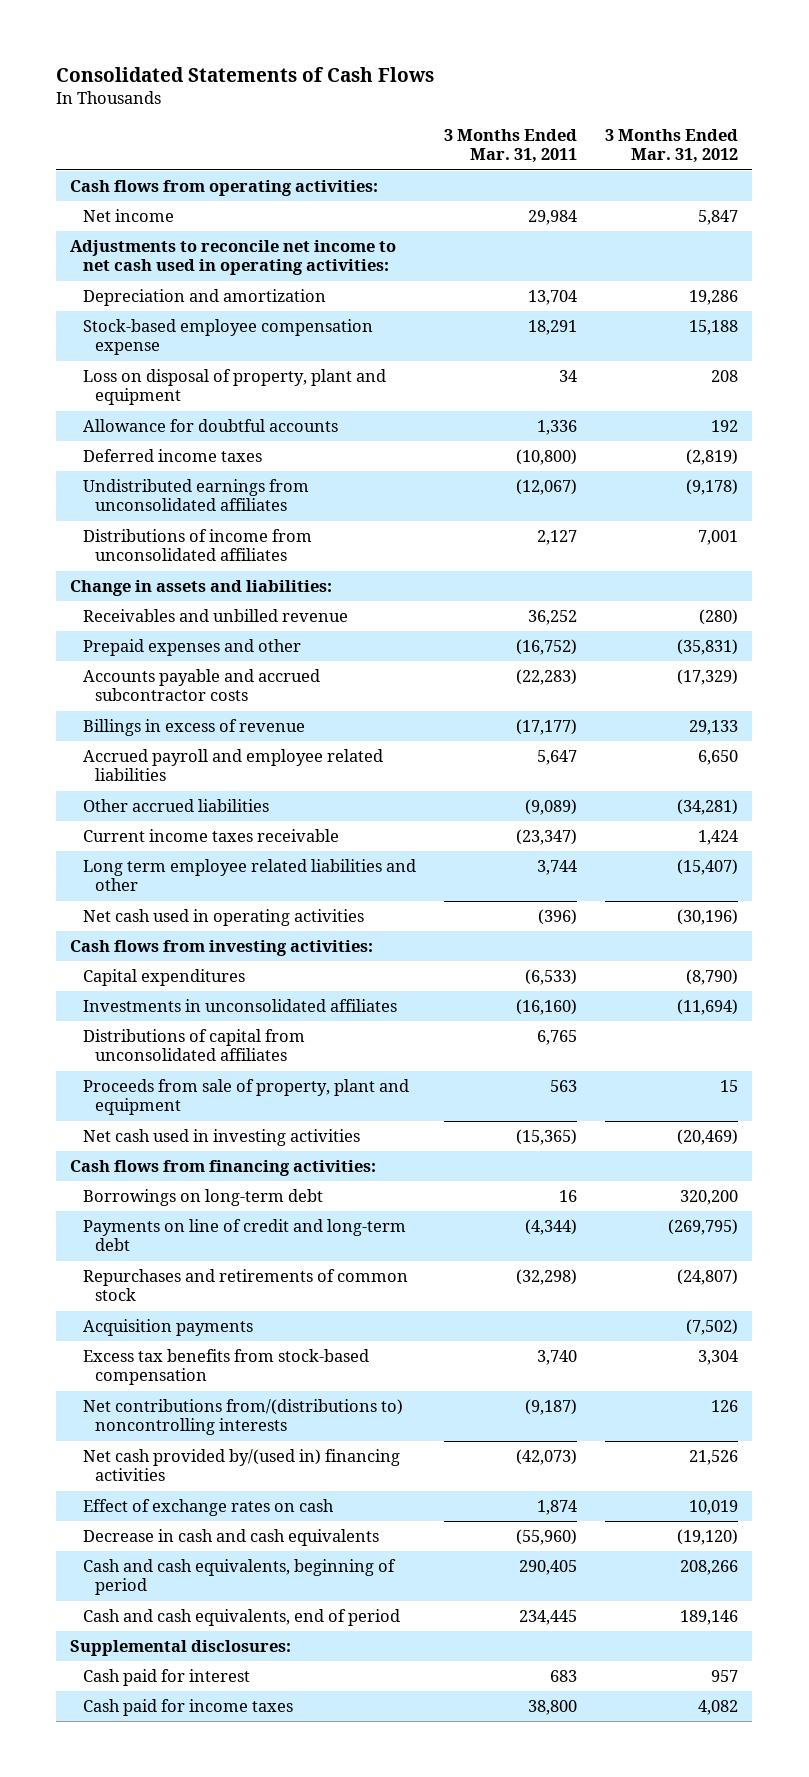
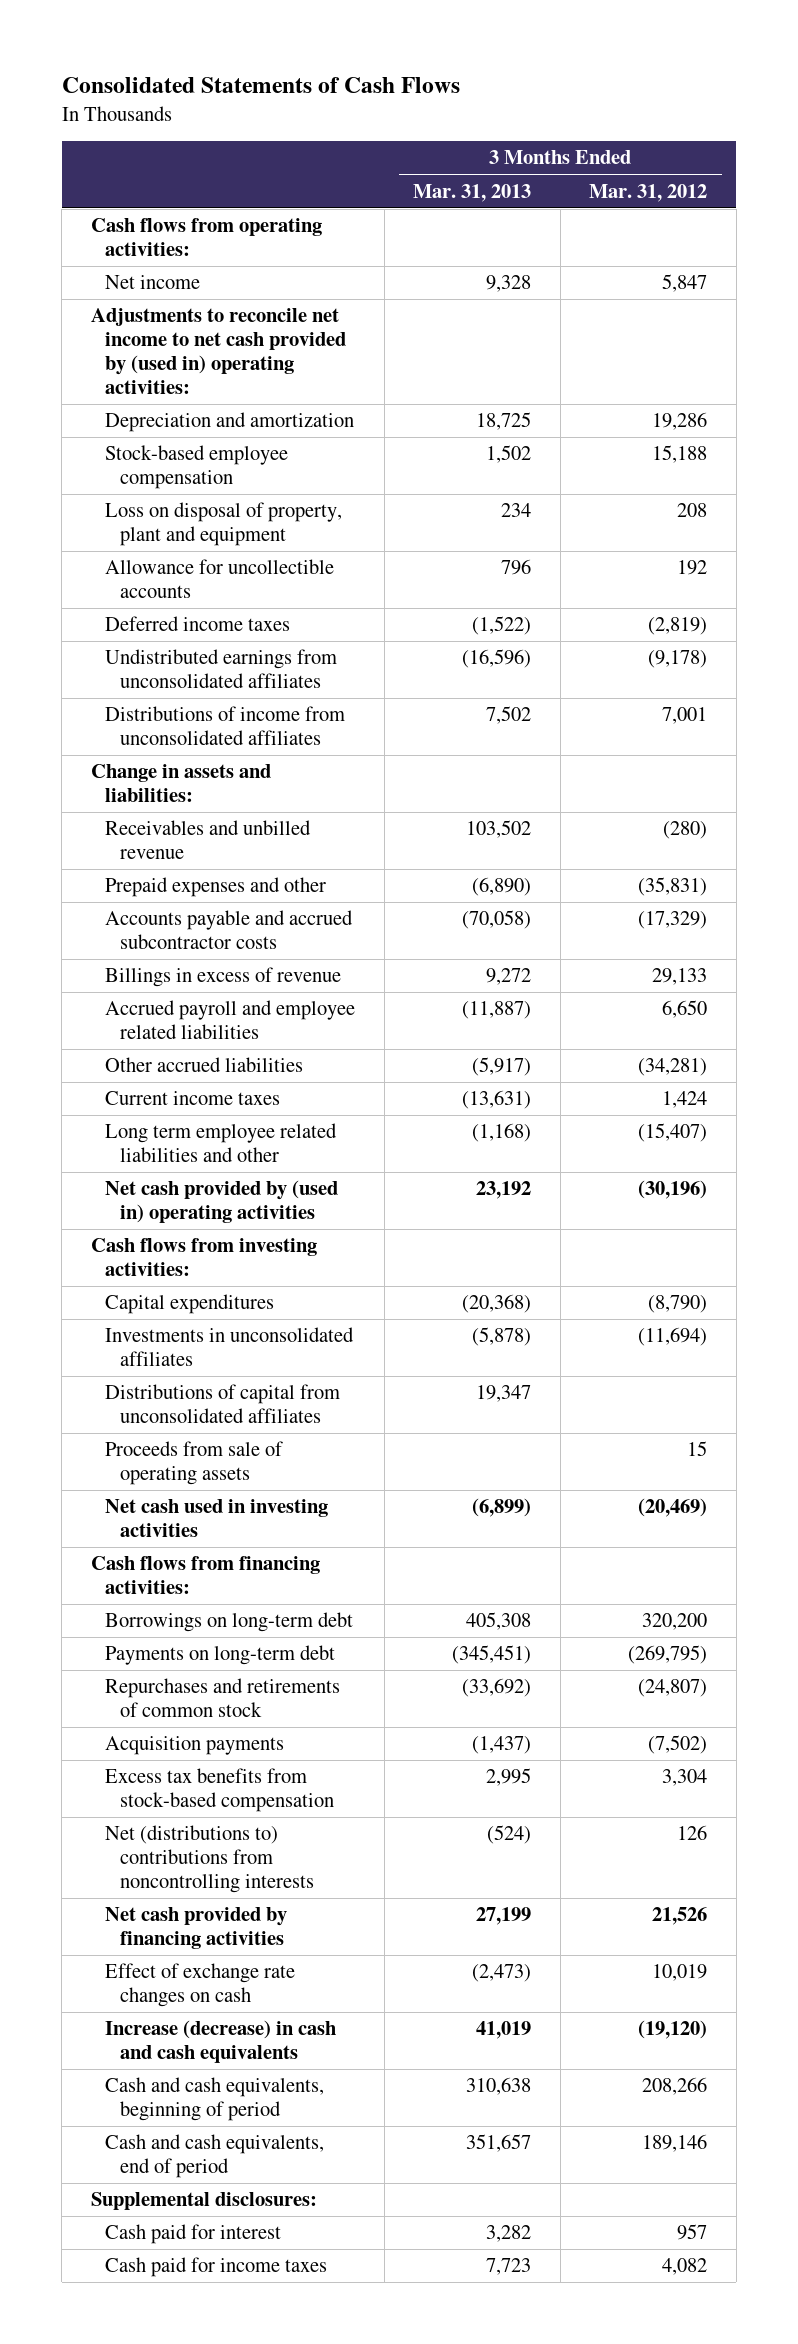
- | 3 Months Ended Mar. 31, 2011 | 3 Months Ended Mar. 31, 2012
+ | 3 Months Ended Mar. 31, 2013 | 3 Months Ended Mar. 31, 2012
- Adjustments to reconcile net income to net cash used in operating activities:
+ Adjustments to reconcile net income to net cash provided by (used in) operating activities:
- Stock-based employee compensation expense | 18,291 | 15,188
+ Stock-based employee compensation | 1,502 | 15,188
- Allowance for doubtful accounts | 1,336 | 192
+ Allowance for uncollectible accounts | 796 | 192
- Current income taxes receivable | (23,347) | 1,424
+ Current income taxes | (13,631) | 1,424
- Net cash used in operating activities | (396) | (30,196)
+ Net cash provided by (used in) operating activities | 23,192 | (30,196)
- Proceeds from sale of property, plant and equipment | 563 | 15
+ Proceeds from sale of operating assets | | 15
- Payments on line of credit and long-term debt | (4,344) | (269,795)
+ Payments on long-term debt | (345,451) | (269,795)
- Net contributions from/(distributions to) noncontrolling interests | (9,187) | 126
- Net cash provided by/(used in) financing activities | (42,073) | 21,526
- Effect of exchange rates on cash | 1,874 | 10,019
- Decrease in cash and cash equivalents | (55,960) | (19,120)
+ Net (distributions to) contributions from noncontrolling interests | (524) | 126
+ Net cash provided by financing activities | 27,199 | 21,526
+ Effect of exchange rate changes on cash | (2,473) | 10,019
+ Increase (decrease) in cash and cash equivalents | 41,019 | (19,120)

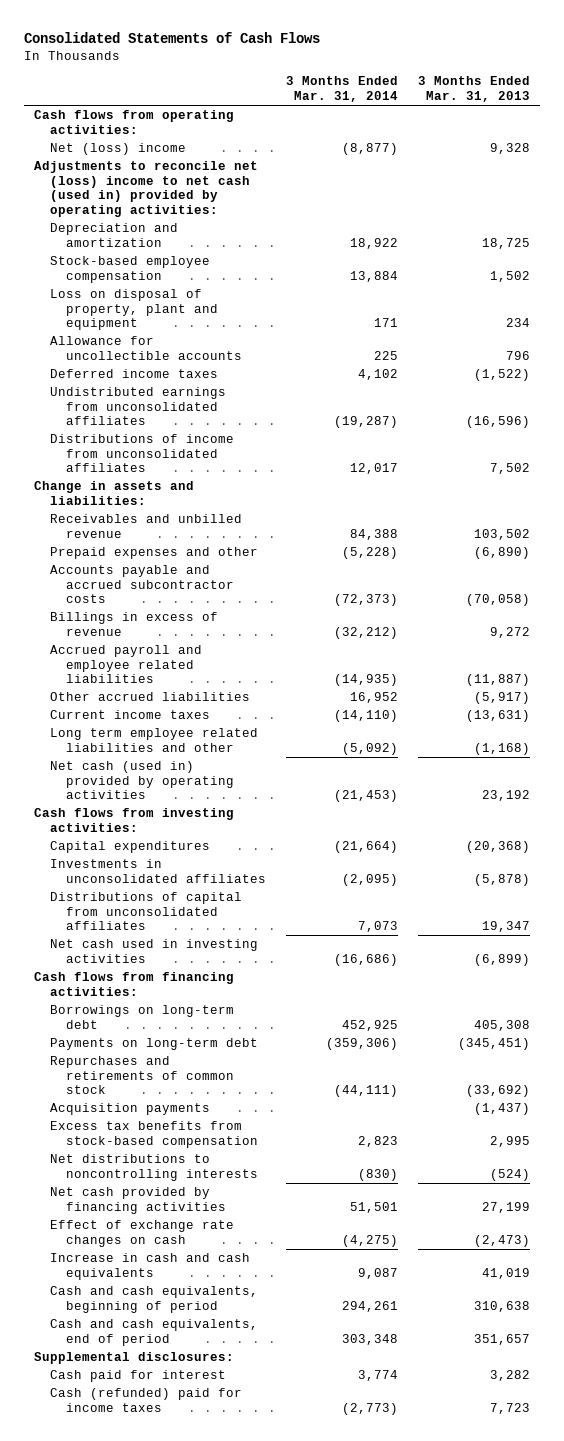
- | 3 Months Ended Mar. 31, 2013 | 3 Months Ended Mar. 31, 2012
+ | 3 Months Ended Mar. 31, 2014 | 3 Months Ended Mar. 31, 2013
- Net income | 9,328 | 5,847
- Adjustments to reconcile net income to net cash provided by (used in) operating activities:
+ Net (loss) income | (8,877) | 9,328
+ Adjustments to reconcile net (loss) income to net cash (used in) provided by operating activities:
- Net cash provided by (used in) operating activities | 23,192 | (30,196)
+ Net cash (used in) provided by operating activities | (21,453) | 23,192
- Proceeds from sale of operating assets | | 15
- Net (distributions to) contributions from noncontrolling interests | (524) | 126
+ Net distributions to noncontrolling interests | (830) | (524)
- Increase (decrease) in cash and cash equivalents | 41,019 | (19,120)
+ Increase in cash and cash equivalents | 9,087 | 41,019
- Cash paid for income taxes | 7,723 | 4,082
+ Cash (refunded) paid for income taxes | (2,773) | 7,723

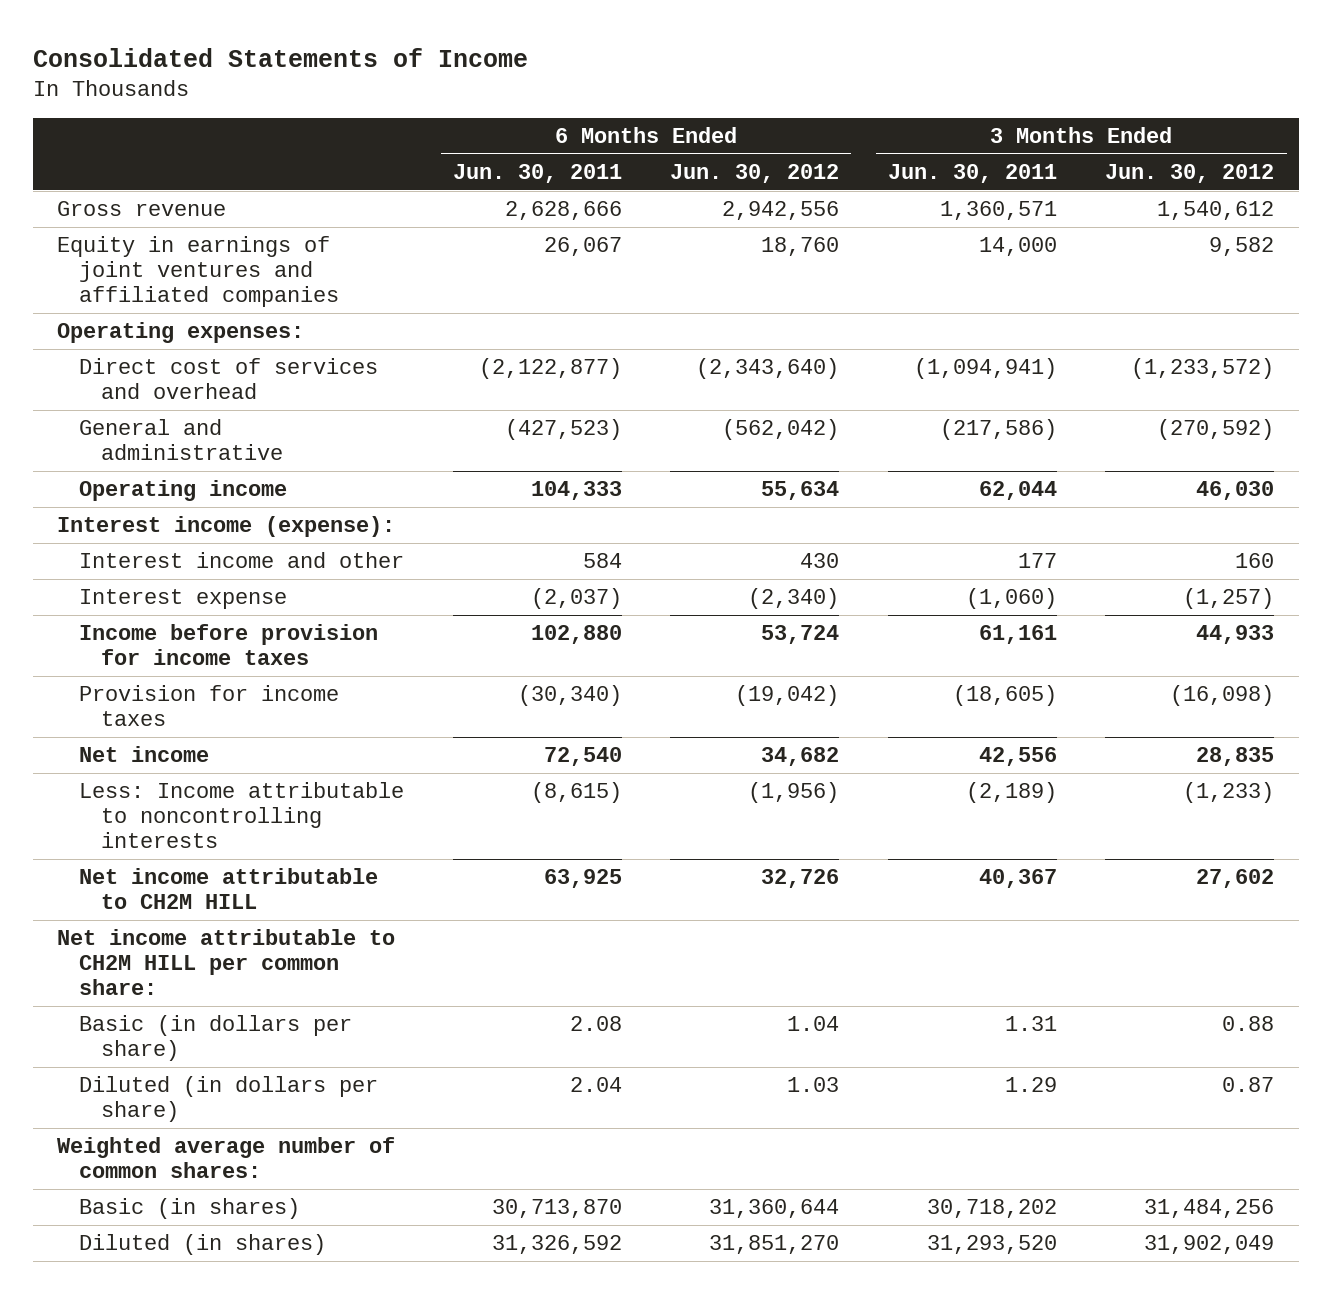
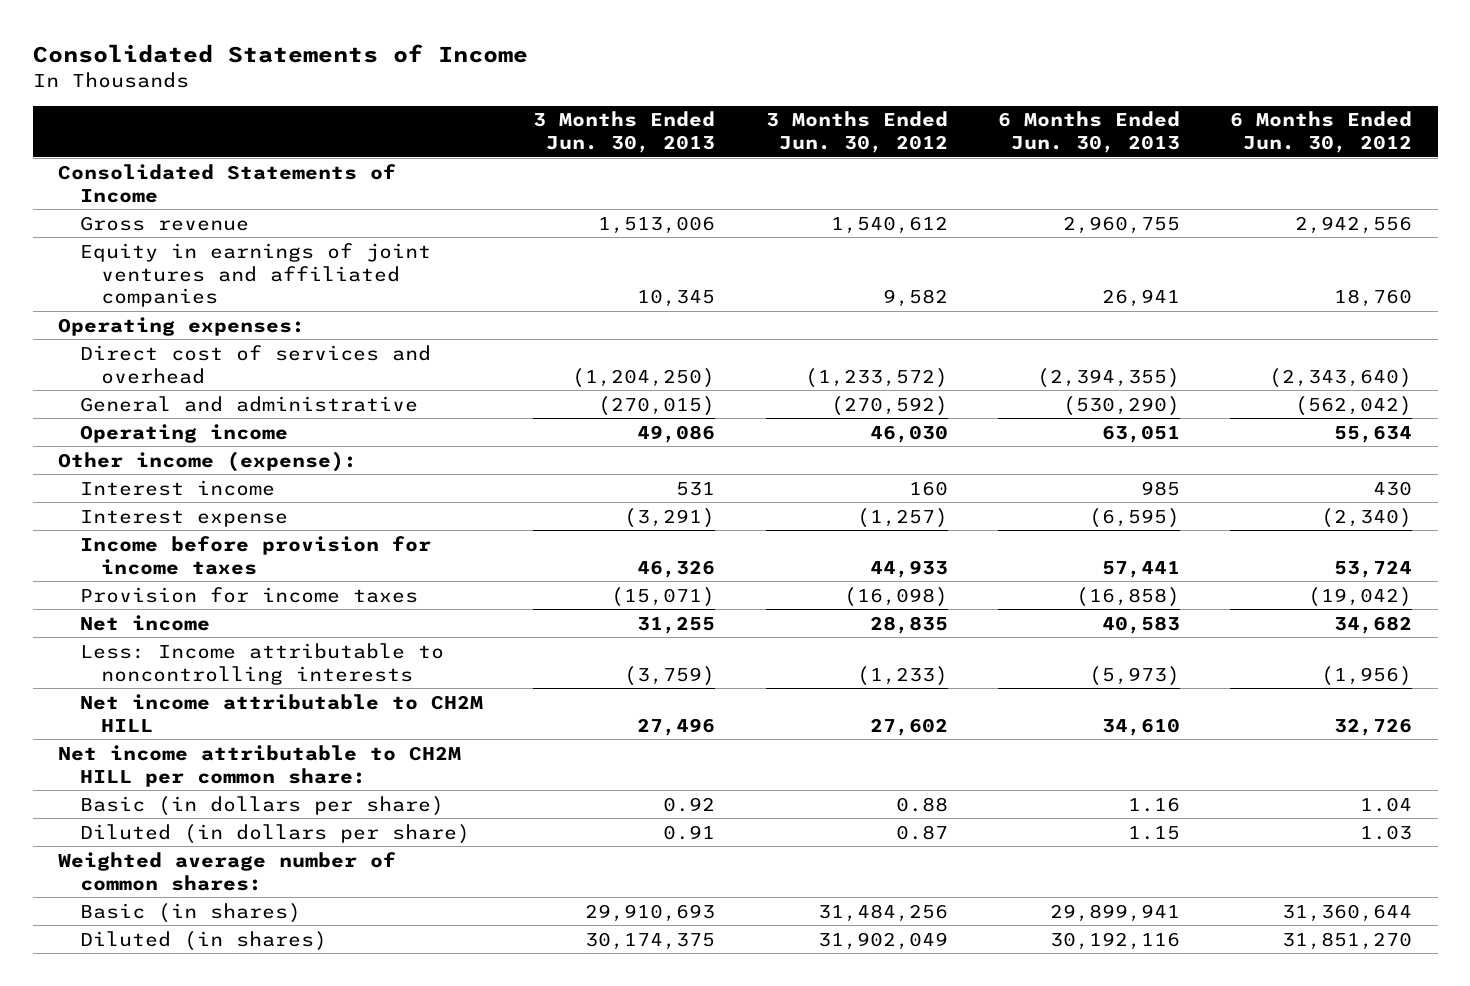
- | 6 Months Ended Jun. 30, 2011 | 6 Months Ended Jun. 30, 2012 | 3 Months Ended Jun. 30, 2011 | 3 Months Ended Jun. 30, 2012
+ | 3 Months Ended Jun. 30, 2013 | 3 Months Ended Jun. 30, 2012 | 6 Months Ended Jun. 30, 2013 | 6 Months Ended Jun. 30, 2012
+ Consolidated Statements of Income
- Interest income (expense):
- Interest income and other | 584 | 430 | 177 | 160
+ Other income (expense):
+ Interest income | 531 | 160 | 985 | 430

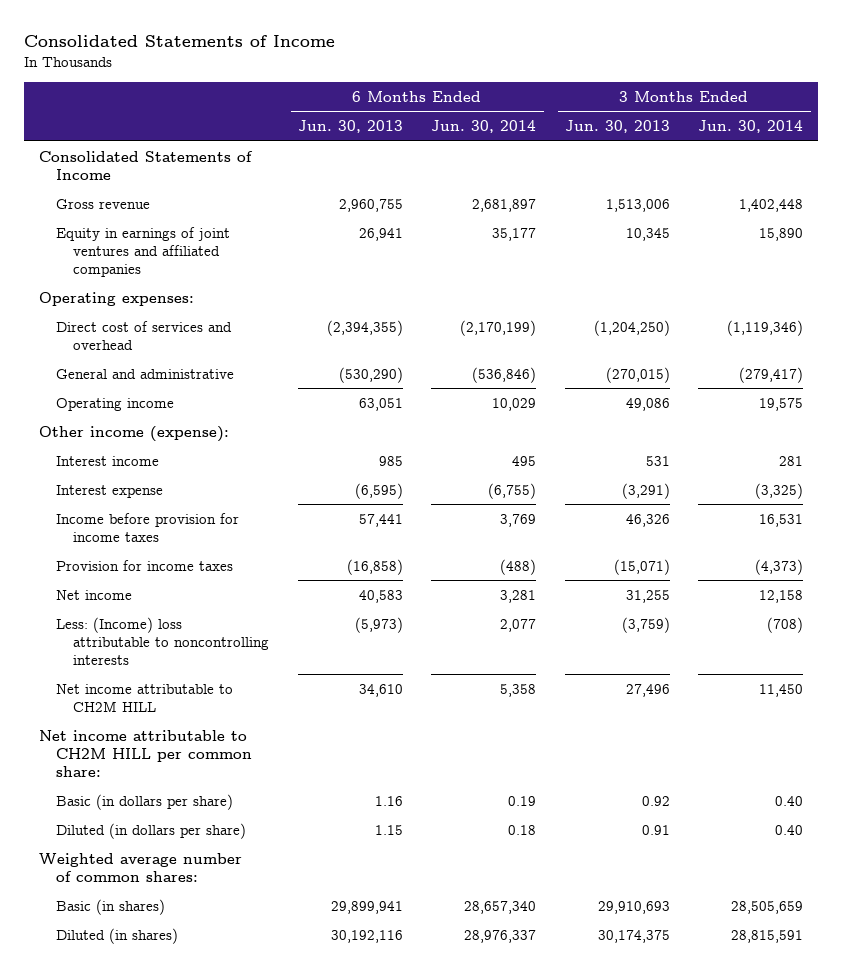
- | 3 Months Ended Jun. 30, 2013 | 3 Months Ended Jun. 30, 2012 | 6 Months Ended Jun. 30, 2013 | 6 Months Ended Jun. 30, 2012
+ | 6 Months Ended Jun. 30, 2013 | 6 Months Ended Jun. 30, 2014 | 3 Months Ended Jun. 30, 2013 | 3 Months Ended Jun. 30, 2014
- Less: Income attributable to noncontrolling interests | (3,759) | (1,233) | (5,973) | (1,956)
+ Less: (Income) loss attributable to noncontrolling interests | (5,973) | 2,077 | (3,759) | (708)

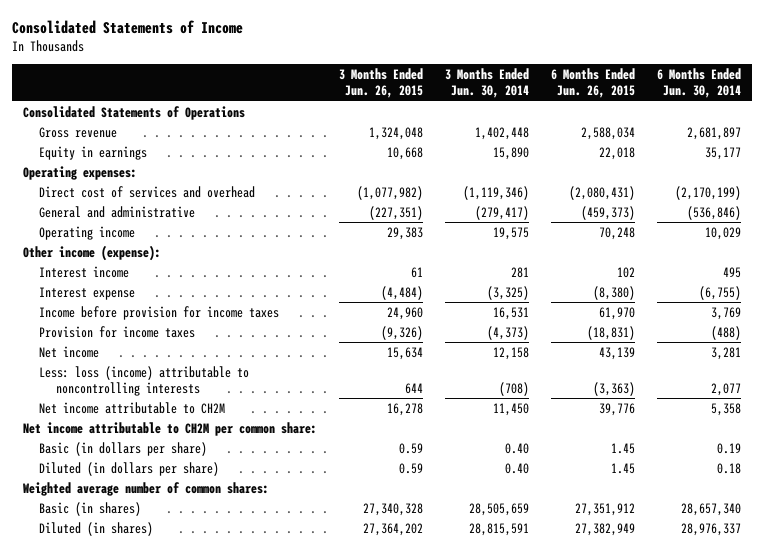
- | 6 Months Ended Jun. 30, 2013 | 6 Months Ended Jun. 30, 2014 | 3 Months Ended Jun. 30, 2013 | 3 Months Ended Jun. 30, 2014
+ | 3 Months Ended Jun. 26, 2015 | 3 Months Ended Jun. 30, 2014 | 6 Months Ended Jun. 26, 2015 | 6 Months Ended Jun. 30, 2014
- Consolidated Statements of Income
+ Consolidated Statements of Operations
- Equity in earnings of joint ventures and affiliated companies | 26,941 | 35,177 | 10,345 | 15,890
+ Equity in earnings | 10,668 | 15,890 | 22,018 | 35,177
- Less: (Income) loss attributable to noncontrolling interests | (5,973) | 2,077 | (3,759) | (708)
- Net income attributable to CH2M HILL | 34,610 | 5,358 | 27,496 | 11,450
- Net income attributable to CH2M HILL per common share:
+ Less: loss (income) attributable to noncontrolling interests | 644 | (708) | (3,363) | 2,077
+ Net income attributable to CH2M | 16,278 | 11,450 | 39,776 | 5,358
+ Net income attributable to CH2M per common share:

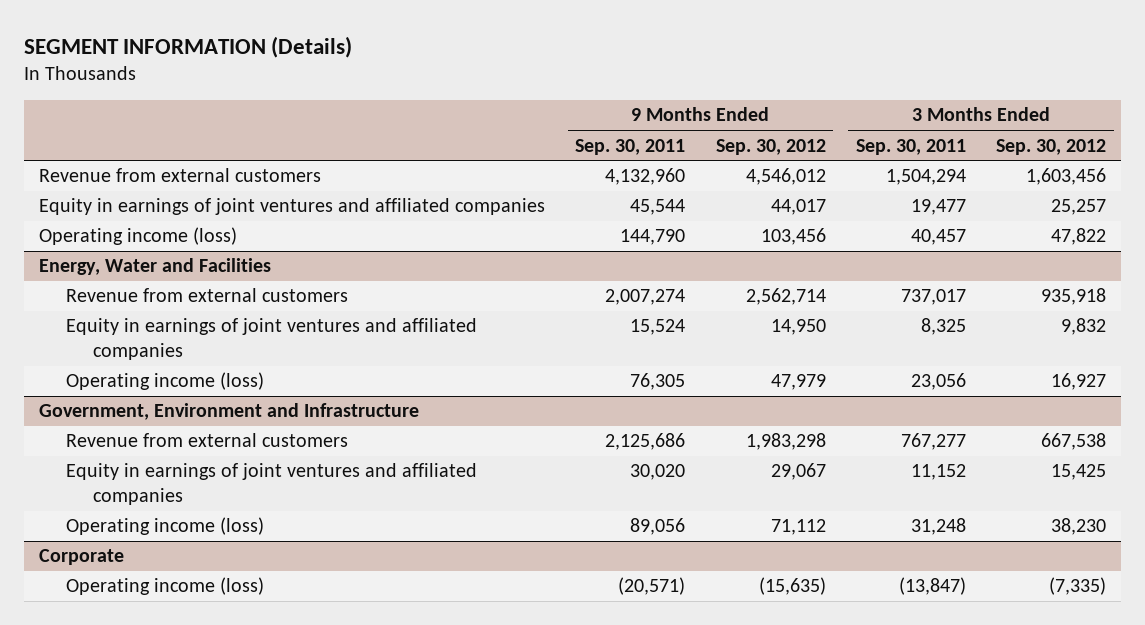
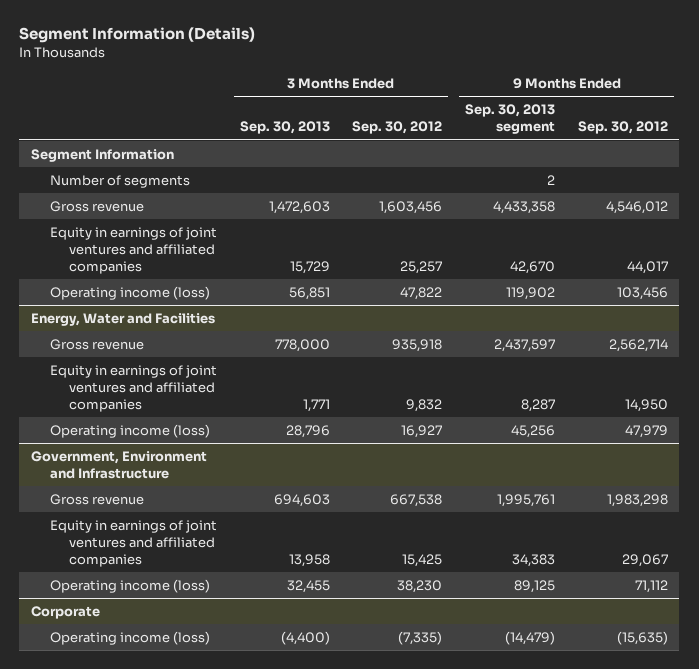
- SEGMENT INFORMATION (Details)
+ Segment Information (Details)
- | 9 Months Ended Sep. 30, 2011 | 9 Months Ended Sep. 30, 2012 | 3 Months Ended Sep. 30, 2011 | 3 Months Ended Sep. 30, 2012
+ | 3 Months Ended Sep. 30, 2013 | 3 Months Ended Sep. 30, 2012 | 9 Months Ended Sep. 30, 2013 segment | 9 Months Ended Sep. 30, 2012
- Revenue from external customers | 4,132,960 | 4,546,012 | 1,504,294 | 1,603,456
+ Segment Information
+ Number of segments | | | 2 |
+ Gross revenue | 1,472,603 | 1,603,456 | 4,433,358 | 4,546,012
@ Energy, Water and Facilities
- Revenue from external customers | 2,007,274 | 2,562,714 | 737,017 | 935,918
+ Gross revenue | 778,000 | 935,918 | 2,437,597 | 2,562,714
@ Government, Environment and Infrastructure
- Revenue from external customers | 2,125,686 | 1,983,298 | 767,277 | 667,538
+ Gross revenue | 694,603 | 667,538 | 1,995,761 | 1,983,298

